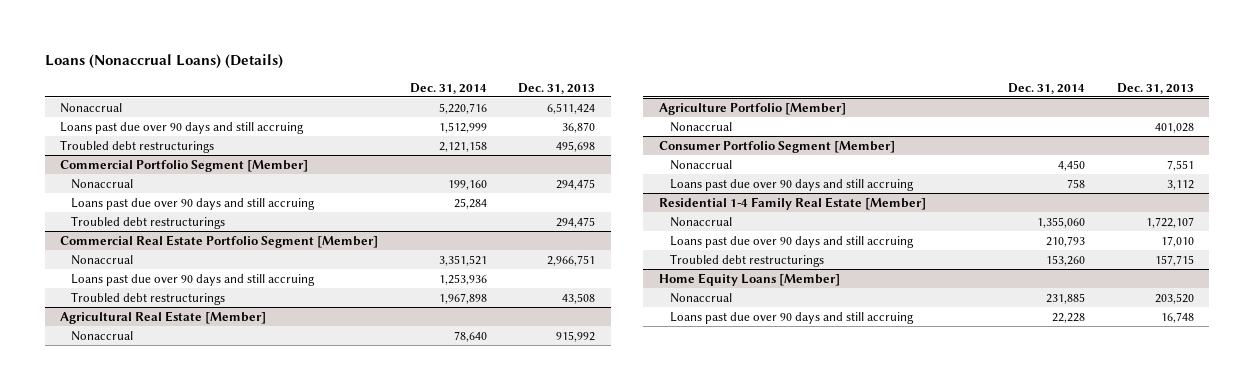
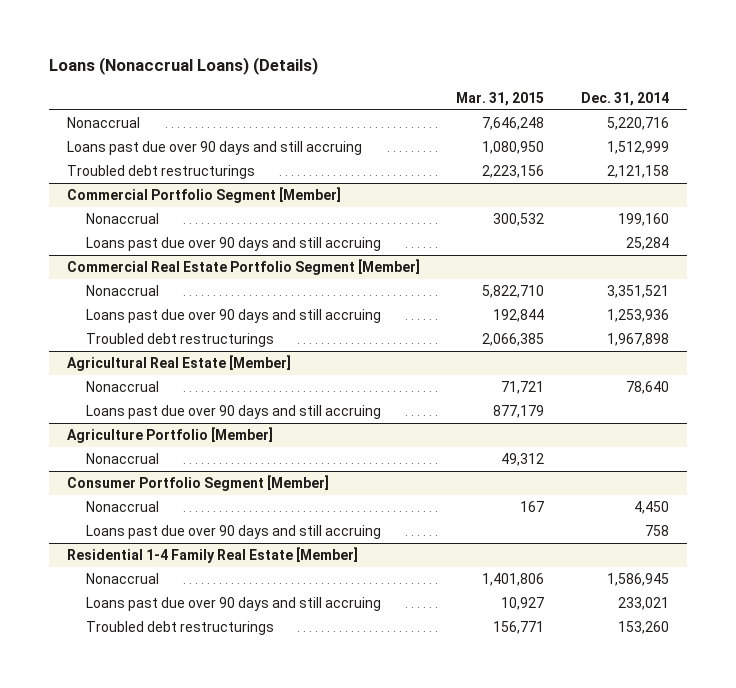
- | Dec. 31, 2014 | Dec. 31, 2013
+ | Mar. 31, 2015 | Dec. 31, 2014
@ Commercial Portfolio Segment [Member]
- Troubled debt restructurings | | 294,475
@ Agricultural Real Estate [Member]
+ Loans past due over 90 days and still accruing | 877,179 |
@ Residential 1-4 Family Real Estate [Member]
- Nonaccrual | 1,355,060 | 1,722,107
- Loans past due over 90 days and still accruing | 210,793 | 17,010
+ Nonaccrual | 1,401,806 | 1,586,945
+ Loans past due over 90 days and still accruing | 10,927 | 233,021
- Home Equity Loans [Member]
- Nonaccrual | 231,885 | 203,520
- Loans past due over 90 days and still accruing | 22,228 | 16,748

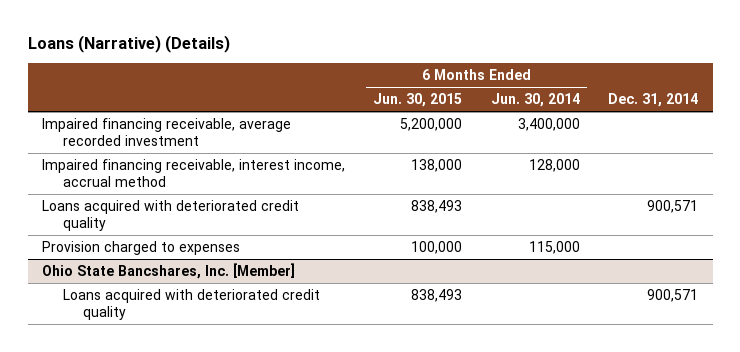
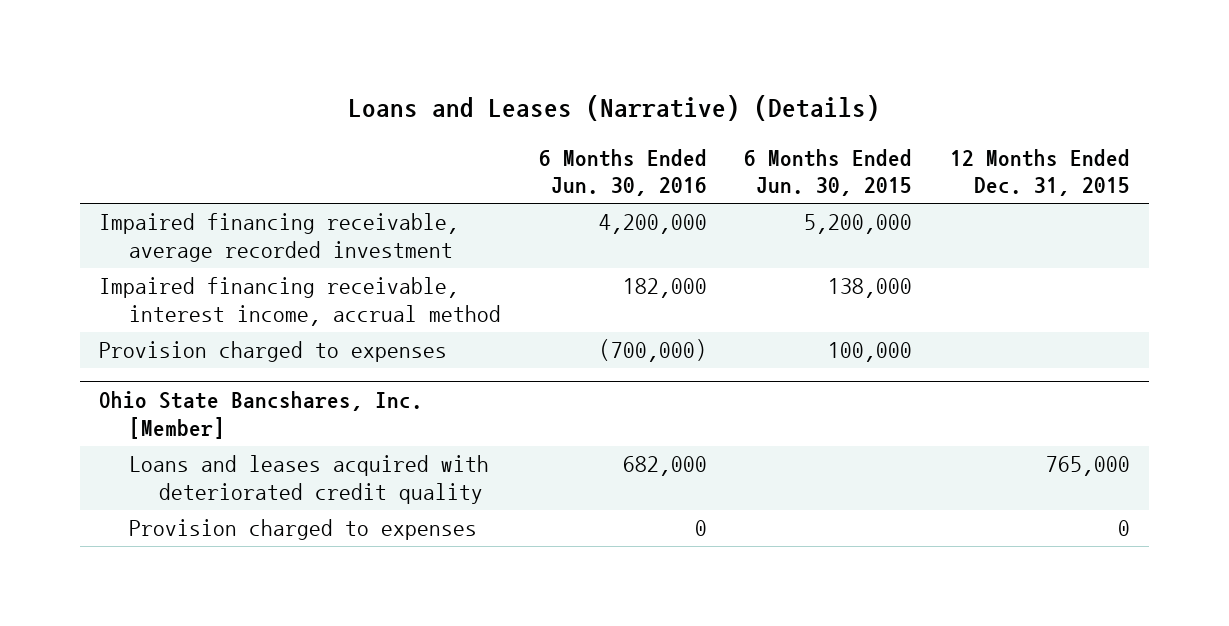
- Loans (Narrative) (Details)
+ Loans and Leases (Narrative) (Details)
- | 6 Months Ended Jun. 30, 2015 | 6 Months Ended Jun. 30, 2014 | Dec. 31, 2014
+ | 6 Months Ended Jun. 30, 2016 | 6 Months Ended Jun. 30, 2015 | 12 Months Ended Dec. 31, 2015
- Loans acquired with deteriorated credit quality | 838,493 | | 900,571
@ Ohio State Bancshares, Inc. [Member]
- Loans acquired with deteriorated credit quality | 838,493 | | 900,571
+ Loans and leases acquired with deteriorated credit quality | 682,000 | | 765,000
+ Provision charged to expenses | 0 | | 0

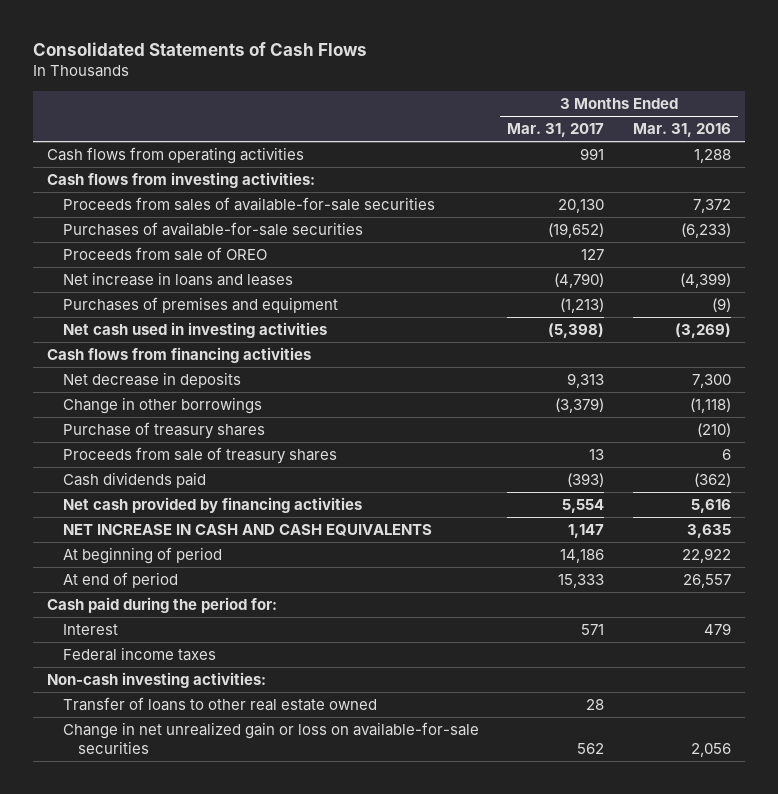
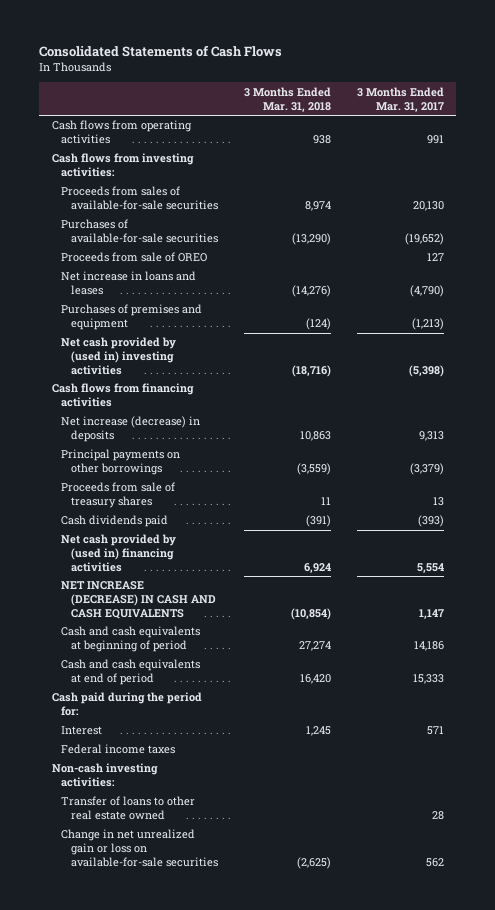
- | 3 Months Ended Mar. 31, 2017 | 3 Months Ended Mar. 31, 2016
+ | 3 Months Ended Mar. 31, 2018 | 3 Months Ended Mar. 31, 2017
- Net cash used in investing activities | (5,398) | (3,269)
+ Net cash provided by (used in) investing activities | (18,716) | (5,398)
- Net decrease in deposits | 9,313 | 7,300
- Change in other borrowings | (3,379) | (1,118)
- Purchase of treasury shares | | (210)
+ Net increase (decrease) in deposits | 10,863 | 9,313
+ Principal payments on other borrowings | (3,559) | (3,379)
- Net cash provided by financing activities | 5,554 | 5,616
- NET INCREASE IN CASH AND CASH EQUIVALENTS | 1,147 | 3,635
- At beginning of period | 14,186 | 22,922
- At end of period | 15,333 | 26,557
+ Net cash provided by (used in) financing activities | 6,924 | 5,554
+ NET INCREASE (DECREASE) IN CASH AND CASH EQUIVALENTS | (10,854) | 1,147
+ Cash and cash equivalents at beginning of period | 27,274 | 14,186
+ Cash and cash equivalents at end of period | 16,420 | 15,333

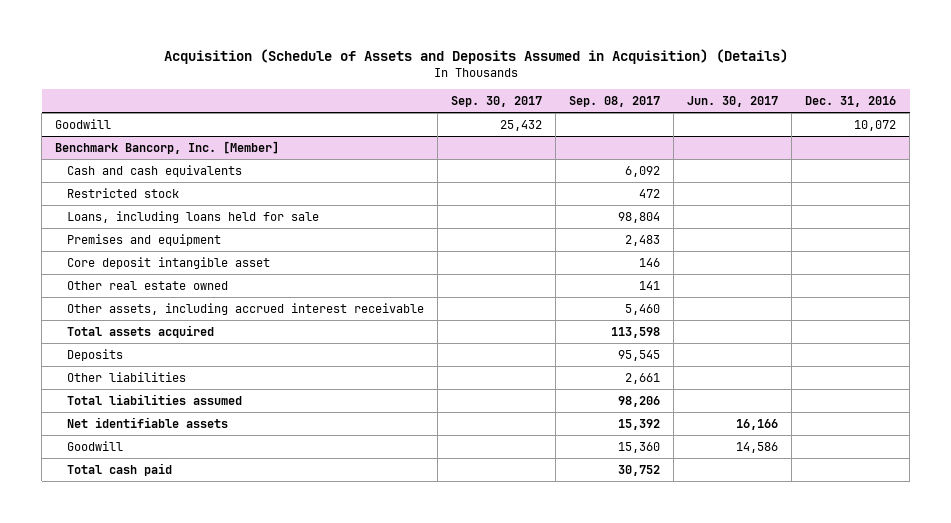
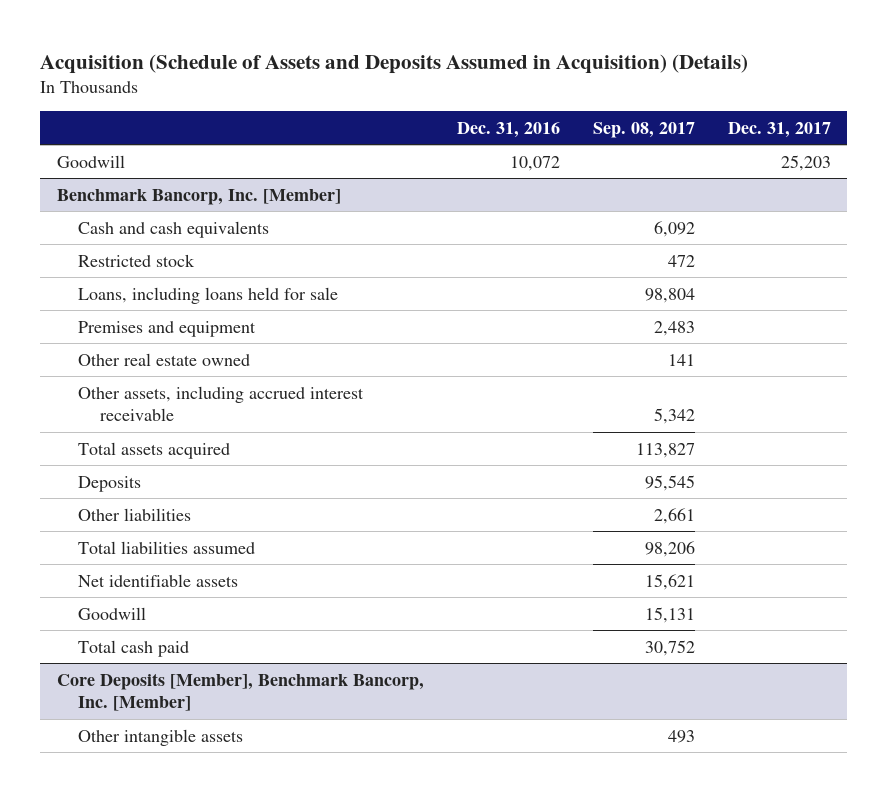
- | Sep. 30, 2017 | Sep. 08, 2017 | Jun. 30, 2017 | Dec. 31, 2016
+ | Dec. 31, 2016 | Sep. 08, 2017 | Dec. 31, 2017
@ Benchmark Bancorp, Inc. [Member]
- Core deposit intangible asset | | 146 | |
- Other assets, including accrued interest receivable | | 5,460 | |
- Total assets acquired | | 113,598 | |
+ Other assets, including accrued interest receivable | | 5,342 |
+ Total assets acquired | | 113,827 |
- Net identifiable assets | | 15,392 | 16,166 |
- Goodwill | | 15,360 | 14,586 |
+ Net identifiable assets | | 15,621 |
+ Goodwill | | 15,131 |
+ Core Deposits [Member], Benchmark Bancorp, Inc. [Member]
+ Other intangible assets | | 493 |

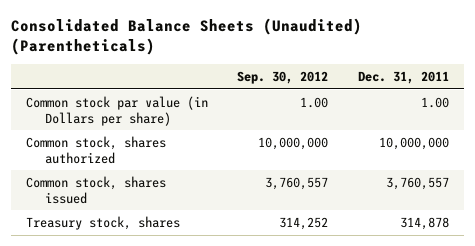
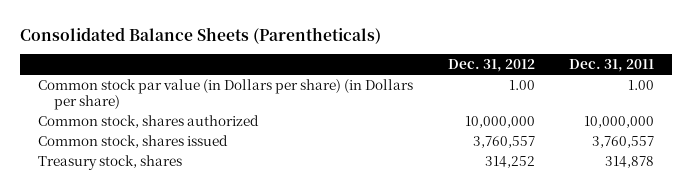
- Consolidated Balance Sheets (Unaudited) (Parentheticals)
+ Consolidated Balance Sheets (Parentheticals)
- | Sep. 30, 2012 | Dec. 31, 2011
+ | Dec. 31, 2012 | Dec. 31, 2011
- Common stock par value (in Dollars per share) | 1.00 | 1.00
+ Common stock par value (in Dollars per share) (in Dollars per share) | 1.00 | 1.00

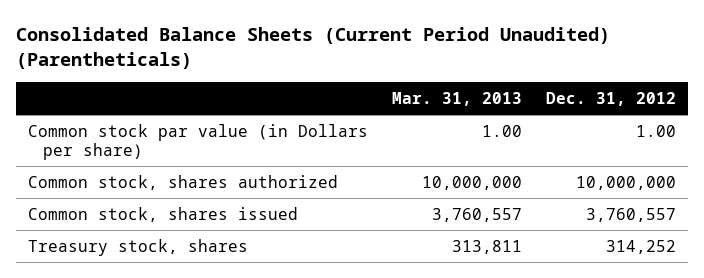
- Consolidated Balance Sheets (Parentheticals)
+ Consolidated Balance Sheets (Current Period Unaudited) (Parentheticals)
- | Dec. 31, 2012 | Dec. 31, 2011
+ | Mar. 31, 2013 | Dec. 31, 2012
- Common stock par value (in Dollars per share) (in Dollars per share) | 1.00 | 1.00
+ Common stock par value (in Dollars per share) | 1.00 | 1.00

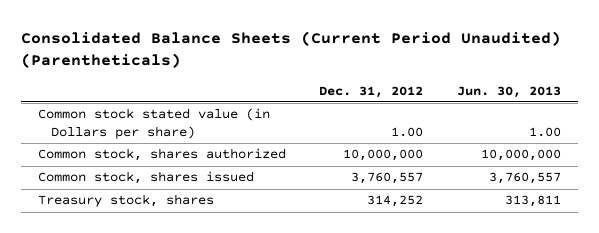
- | Mar. 31, 2013 | Dec. 31, 2012
+ | Dec. 31, 2012 | Jun. 30, 2013
- Common stock par value (in Dollars per share) | 1.00 | 1.00
+ Common stock stated value (in Dollars per share) | 1.00 | 1.00

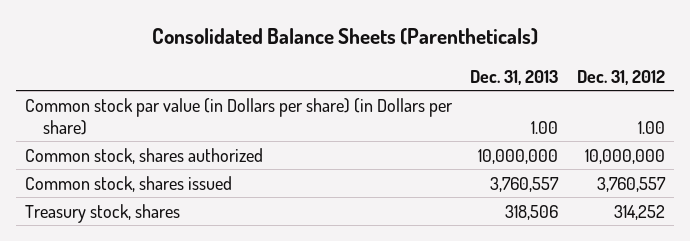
- Consolidated Balance Sheets (Current Period Unaudited) (Parentheticals)
+ Consolidated Balance Sheets (Parentheticals)
- | Dec. 31, 2012 | Jun. 30, 2013
+ | Dec. 31, 2013 | Dec. 31, 2012
- Common stock stated value (in Dollars per share) | 1.00 | 1.00
+ Common stock par value (in Dollars per share) (in Dollars per share) | 1.00 | 1.00

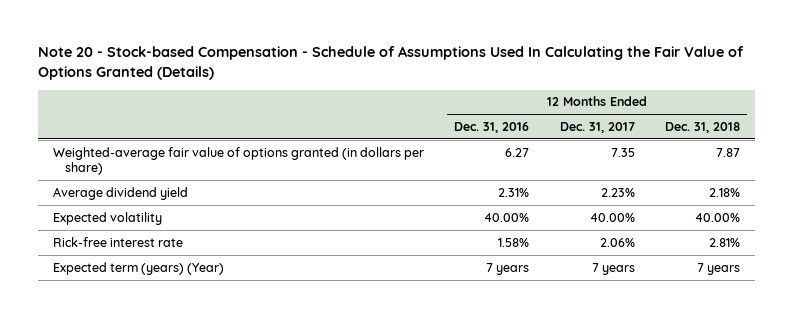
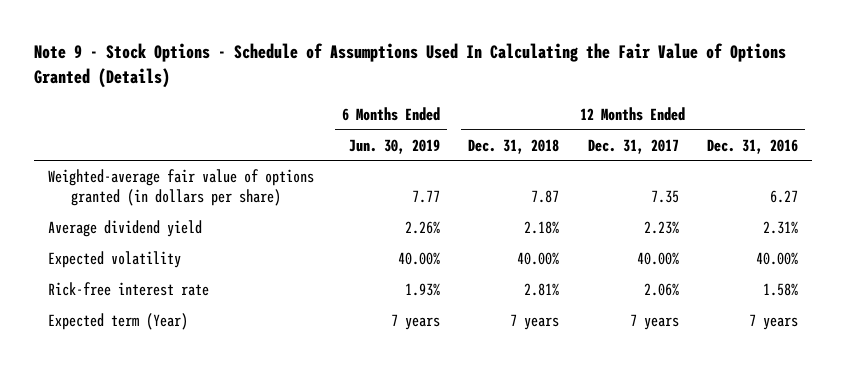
- Note 20 - Stock-based Compensation - Schedule of Assumptions Used In Calculating the Fair Value of Options Granted (Details)
+ Note 9 - Stock Options - Schedule of Assumptions Used In Calculating the Fair Value of Options Granted (Details)
- | 12 Months Ended Dec. 31, 2016 | 12 Months Ended Dec. 31, 2017 | 12 Months Ended Dec. 31, 2018
+ | 6 Months Ended Jun. 30, 2019 | 12 Months Ended Dec. 31, 2018 | 12 Months Ended Dec. 31, 2017 | 12 Months Ended Dec. 31, 2016
- Expected term (years) (Year) | 7 years | 7 years | 7 years
+ Expected term (Year) | 7 years | 7 years | 7 years | 7 years

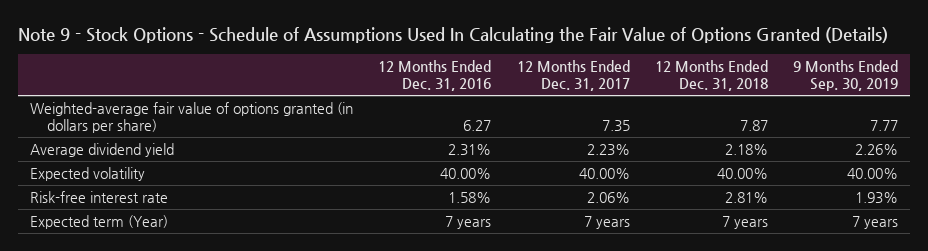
- | 6 Months Ended Jun. 30, 2019 | 12 Months Ended Dec. 31, 2018 | 12 Months Ended Dec. 31, 2017 | 12 Months Ended Dec. 31, 2016
+ | 12 Months Ended Dec. 31, 2016 | 12 Months Ended Dec. 31, 2017 | 12 Months Ended Dec. 31, 2018 | 9 Months Ended Sep. 30, 2019
- Rick-free interest rate | 1.93% | 2.81% | 2.06% | 1.58%
+ Risk-free interest rate | 1.58% | 2.06% | 2.81% | 1.93%

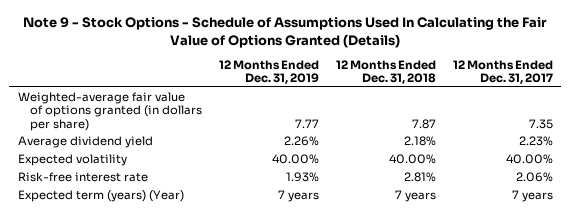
- | 12 Months Ended Dec. 31, 2016 | 12 Months Ended Dec. 31, 2017 | 12 Months Ended Dec. 31, 2018 | 9 Months Ended Sep. 30, 2019
+ | 12 Months Ended Dec. 31, 2019 | 12 Months Ended Dec. 31, 2018 | 12 Months Ended Dec. 31, 2017
- Expected term (Year) | 7 years | 7 years | 7 years | 7 years
+ Expected term (years) (Year) | 7 years | 7 years | 7 years

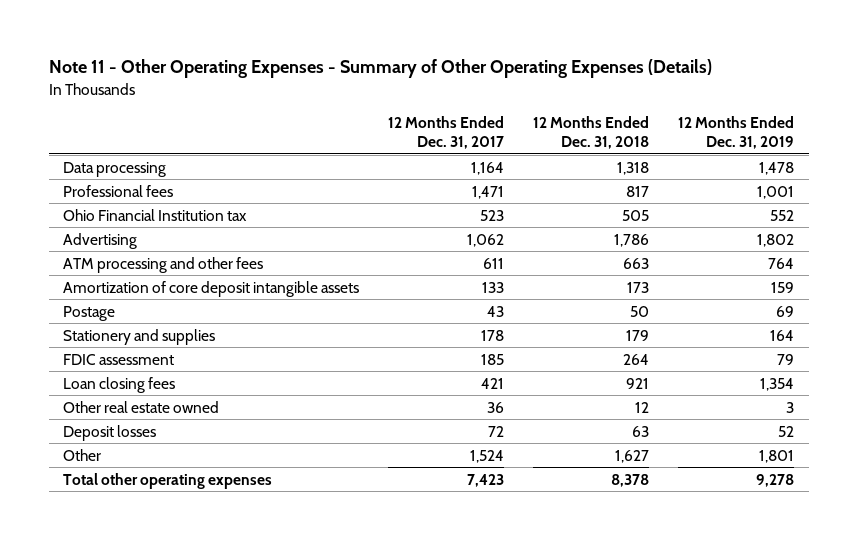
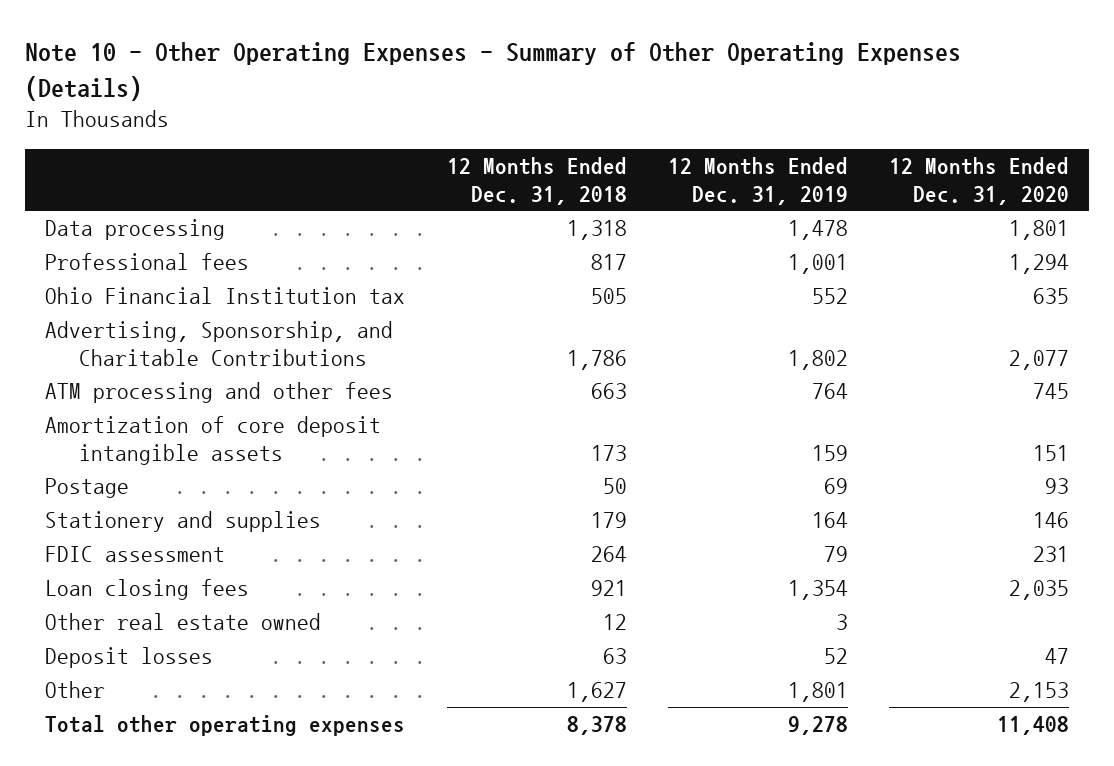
- Note 11 - Other Operating Expenses - Summary of Other Operating Expenses (Details)
+ Note 10 - Other Operating Expenses - Summary of Other Operating Expenses (Details)
- | 12 Months Ended Dec. 31, 2017 | 12 Months Ended Dec. 31, 2018 | 12 Months Ended Dec. 31, 2019
+ | 12 Months Ended Dec. 31, 2018 | 12 Months Ended Dec. 31, 2019 | 12 Months Ended Dec. 31, 2020
- Advertising | 1,062 | 1,786 | 1,802
+ Advertising, Sponsorship, and Charitable Contributions | 1,786 | 1,802 | 2,077

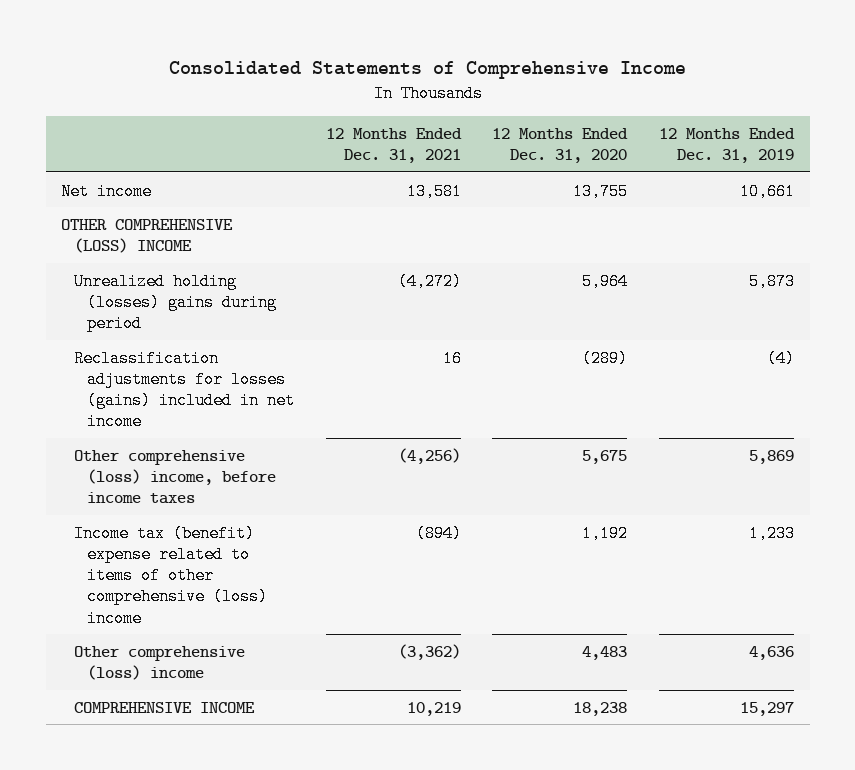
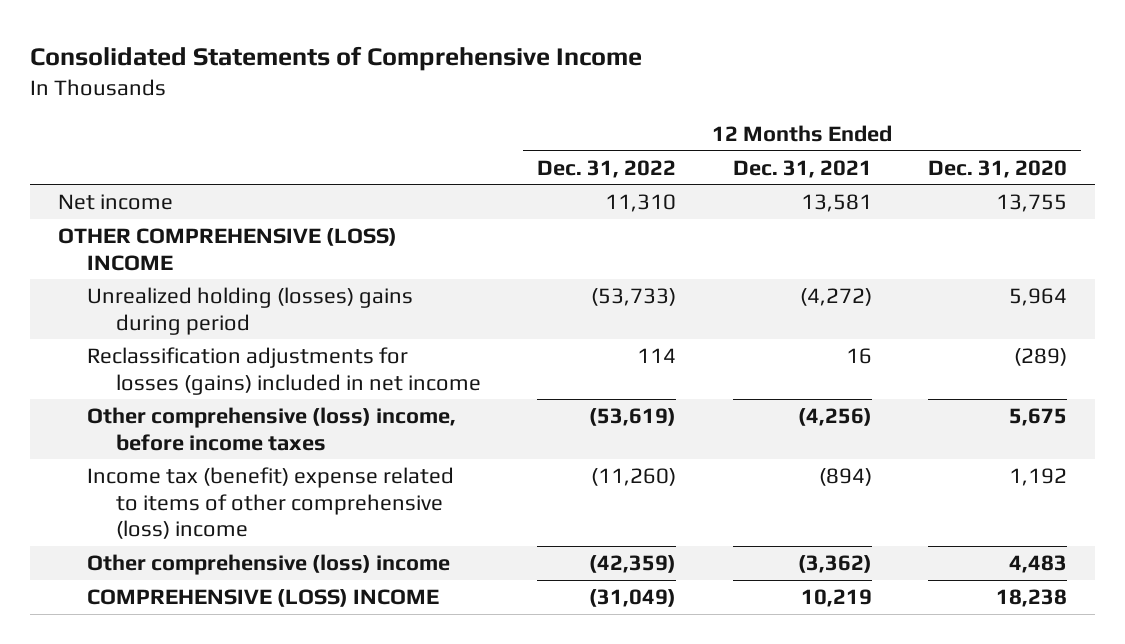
- | 12 Months Ended Dec. 31, 2021 | 12 Months Ended Dec. 31, 2020 | 12 Months Ended Dec. 31, 2019
+ | 12 Months Ended Dec. 31, 2022 | 12 Months Ended Dec. 31, 2021 | 12 Months Ended Dec. 31, 2020
- COMPREHENSIVE INCOME | 10,219 | 18,238 | 15,297
+ COMPREHENSIVE (LOSS) INCOME | (31,049) | 10,219 | 18,238

